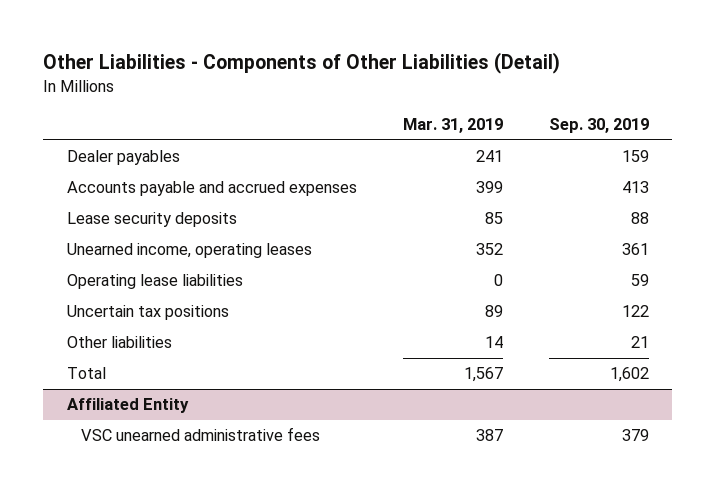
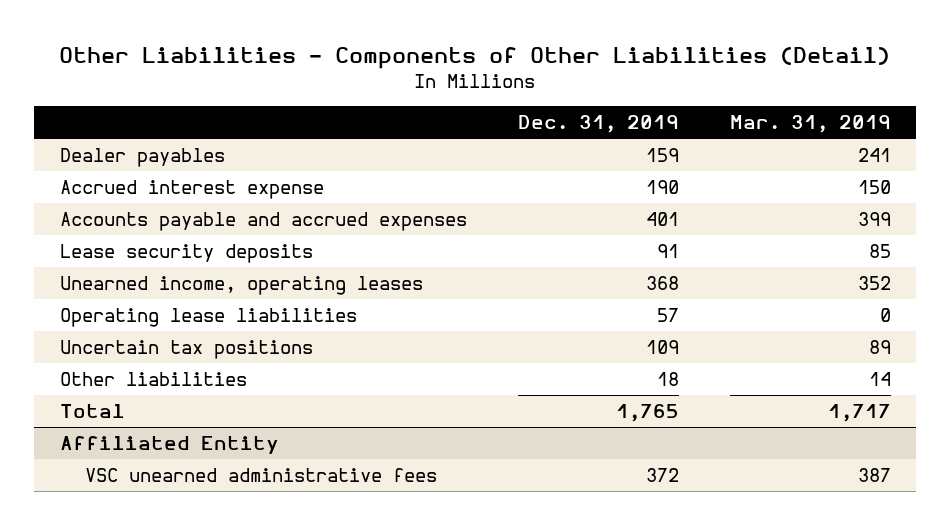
- | Mar. 31, 2019 | Sep. 30, 2019
+ | Dec. 31, 2019 | Mar. 31, 2019
+ Accrued interest expense | 190 | 150
- Total | 1,567 | 1,602
+ Total | 1,765 | 1,717

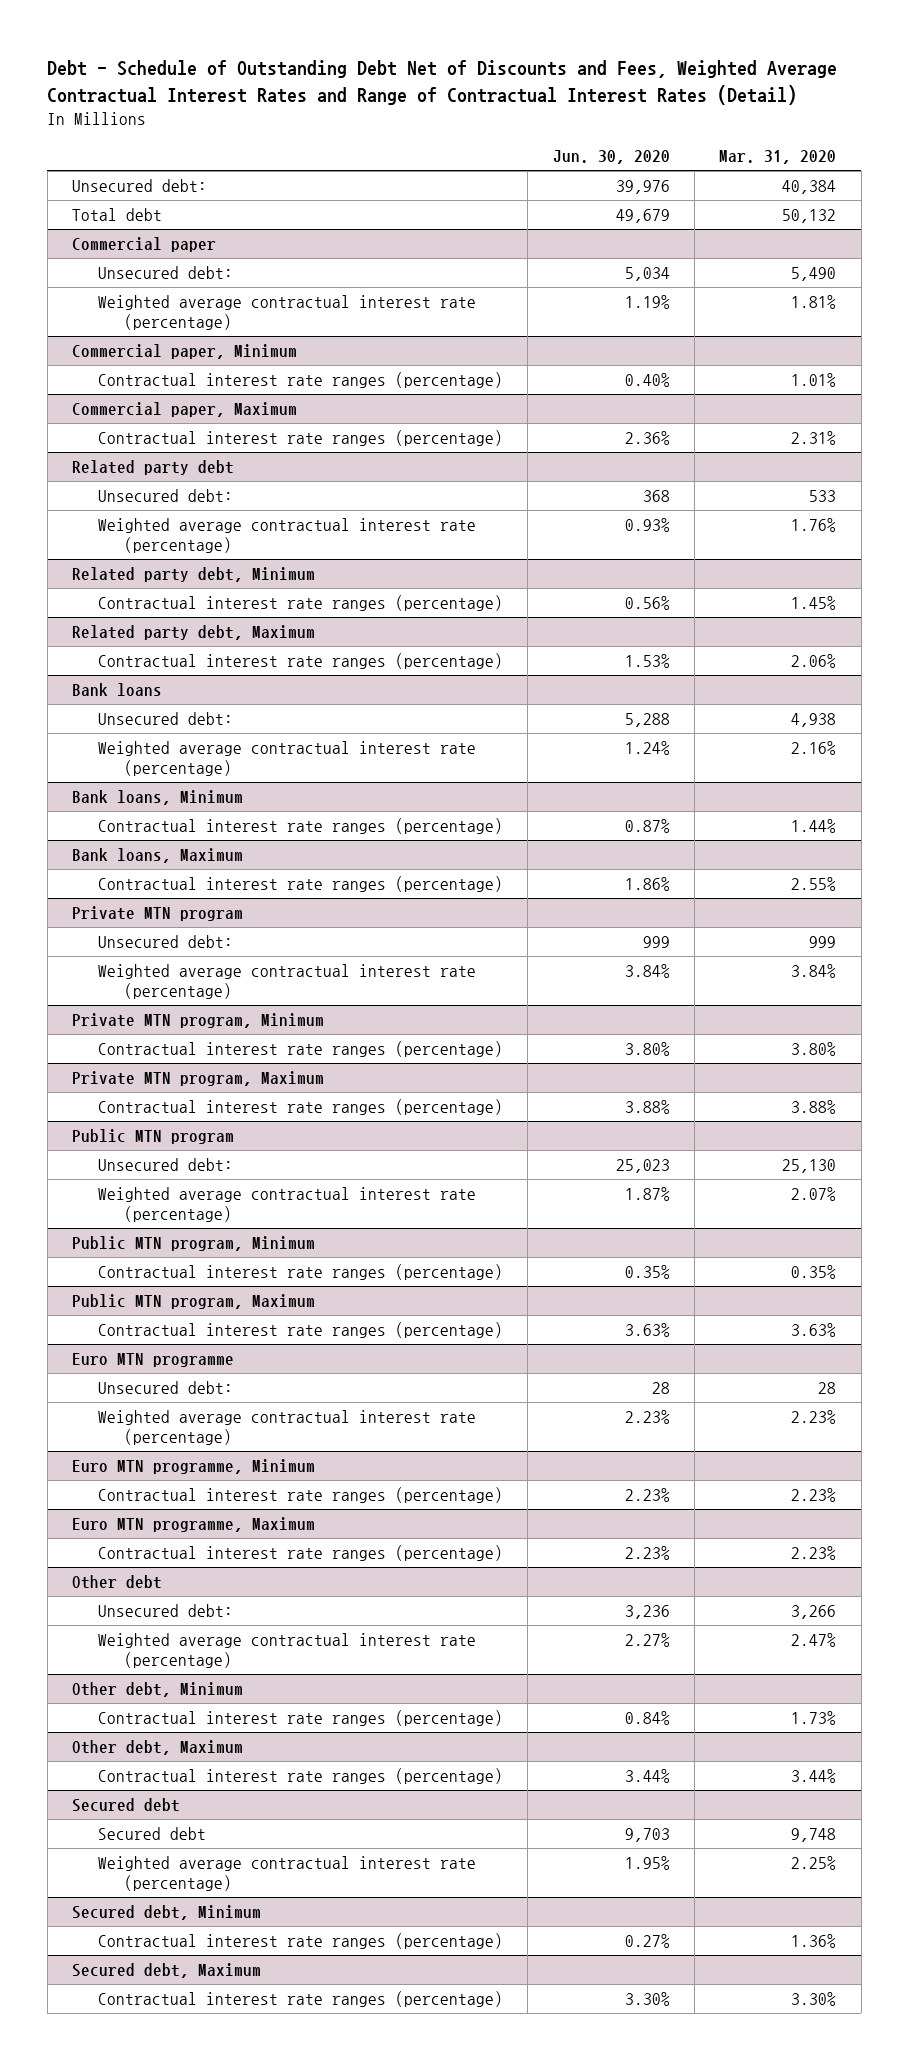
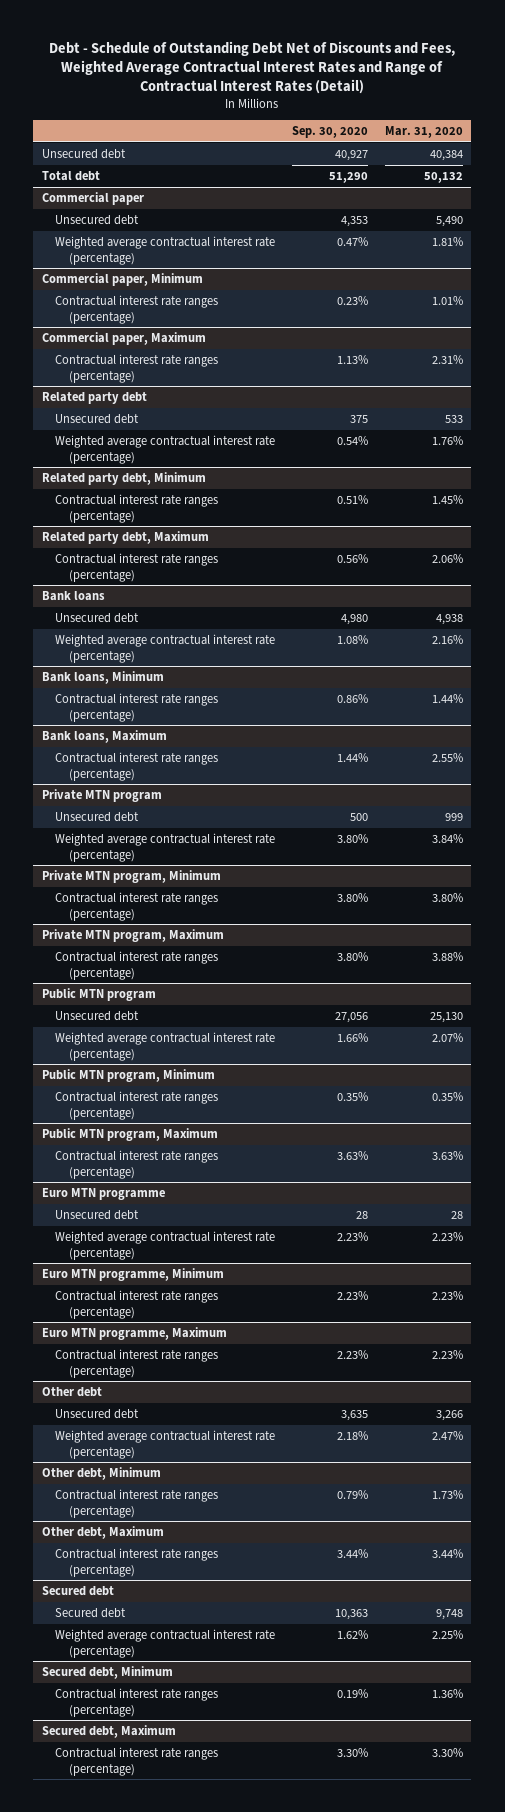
- | Jun. 30, 2020 | Mar. 31, 2020
+ | Sep. 30, 2020 | Mar. 31, 2020
- Unsecured debt: | 39,976 | 40,384
+ Unsecured debt | 40,927 | 40,384
@ Commercial paper
- Unsecured debt: | 5,034 | 5,490
+ Unsecured debt | 4,353 | 5,490
@ Related party debt
- Unsecured debt: | 368 | 533
+ Unsecured debt | 375 | 533
@ Bank loans
- Unsecured debt: | 5,288 | 4,938
+ Unsecured debt | 4,980 | 4,938
@ Private MTN program
- Unsecured debt: | 999 | 999
+ Unsecured debt | 500 | 999
@ Public MTN program
- Unsecured debt: | 25,023 | 25,130
+ Unsecured debt | 27,056 | 25,130
@ Euro MTN programme
- Unsecured debt: | 28 | 28
+ Unsecured debt | 28 | 28
@ Other debt
- Unsecured debt: | 3,236 | 3,266
+ Unsecured debt | 3,635 | 3,266

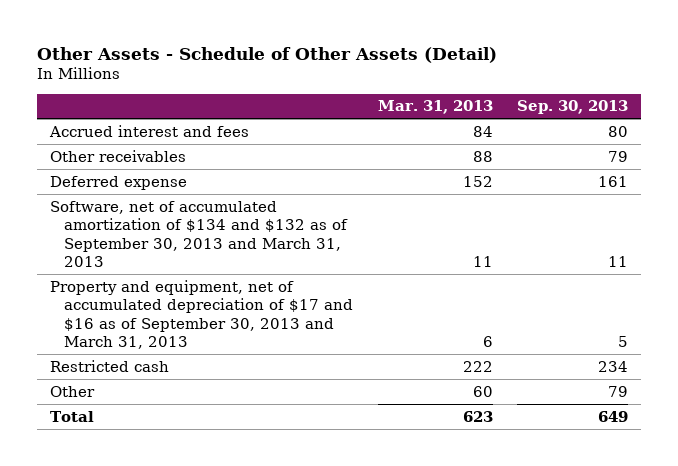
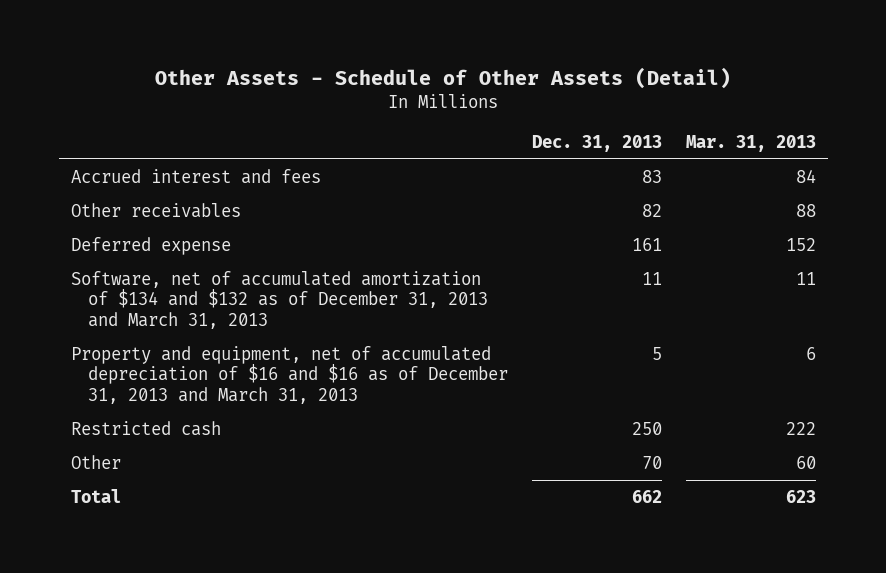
- | Mar. 31, 2013 | Sep. 30, 2013
+ | Dec. 31, 2013 | Mar. 31, 2013
- Software, net of accumulated amortization of $134 and $132 as of September 30, 2013 and March 31, 2013 | 11 | 11
- Property and equipment, net of accumulated depreciation of $17 and $16 as of September 30, 2013 and March 31, 2013 | 6 | 5
+ Software, net of accumulated amortization of $134 and $132 as of December 31, 2013 and March 31, 2013 | 11 | 11
+ Property and equipment, net of accumulated depreciation of $16 and $16 as of December 31, 2013 and March 31, 2013 | 5 | 6

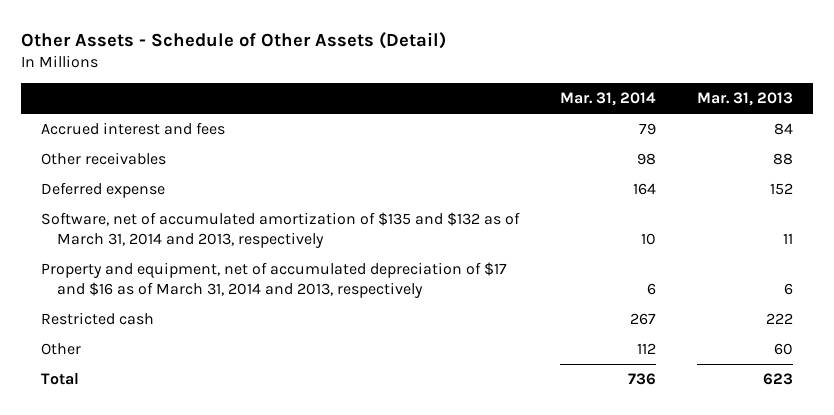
- | Dec. 31, 2013 | Mar. 31, 2013
+ | Mar. 31, 2014 | Mar. 31, 2013
- Software, net of accumulated amortization of $134 and $132 as of December 31, 2013 and March 31, 2013 | 11 | 11
- Property and equipment, net of accumulated depreciation of $16 and $16 as of December 31, 2013 and March 31, 2013 | 5 | 6
+ Software, net of accumulated amortization of $135 and $132 as of March 31, 2014 and 2013, respectively | 10 | 11
+ Property and equipment, net of accumulated depreciation of $17 and $16 as of March 31, 2014 and 2013, respectively | 6 | 6

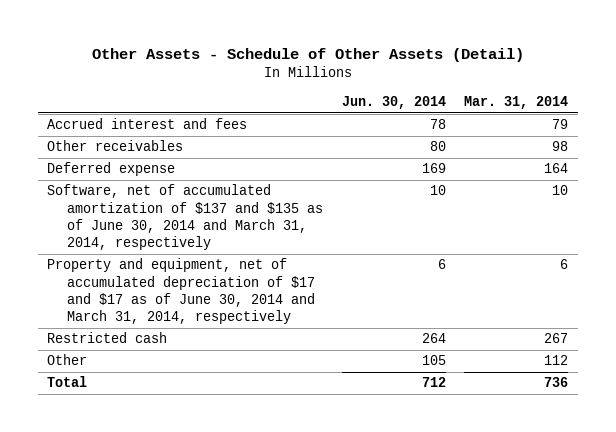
- | Mar. 31, 2014 | Mar. 31, 2013
+ | Jun. 30, 2014 | Mar. 31, 2014
- Software, net of accumulated amortization of $135 and $132 as of March 31, 2014 and 2013, respectively | 10 | 11
- Property and equipment, net of accumulated depreciation of $17 and $16 as of March 31, 2014 and 2013, respectively | 6 | 6
+ Software, net of accumulated amortization of $137 and $135 as of June 30, 2014 and March 31, 2014, respectively | 10 | 10
+ Property and equipment, net of accumulated depreciation of $17 and $17 as of June 30, 2014 and March 31, 2014, respectively | 6 | 6

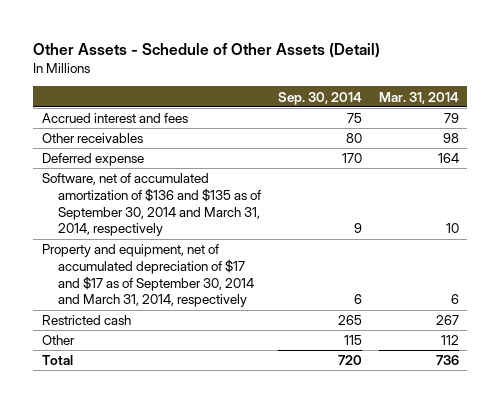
- | Jun. 30, 2014 | Mar. 31, 2014
+ | Sep. 30, 2014 | Mar. 31, 2014
- Software, net of accumulated amortization of $137 and $135 as of June 30, 2014 and March 31, 2014, respectively | 10 | 10
- Property and equipment, net of accumulated depreciation of $17 and $17 as of June 30, 2014 and March 31, 2014, respectively | 6 | 6
+ Software, net of accumulated amortization of $136 and $135 as of September 30, 2014 and March 31, 2014, respectively | 9 | 10
+ Property and equipment, net of accumulated depreciation of $17 and $17 as of September 30, 2014 and March 31, 2014, respectively | 6 | 6

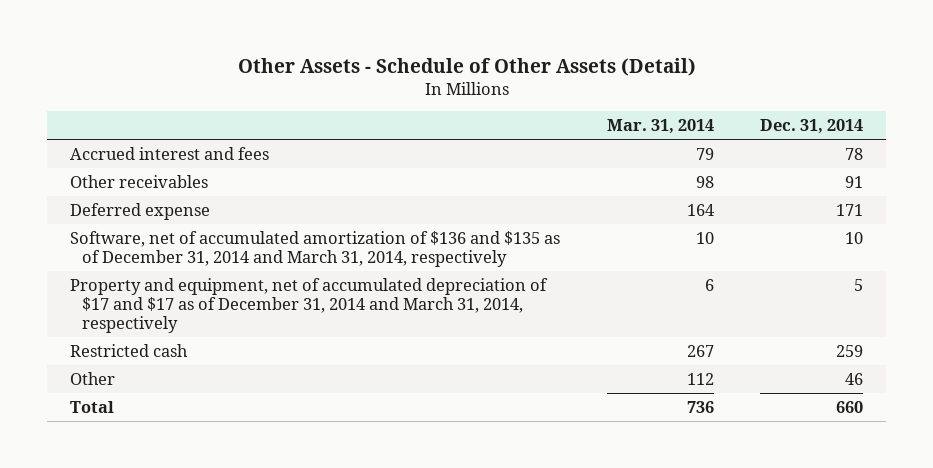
- | Sep. 30, 2014 | Mar. 31, 2014
+ | Mar. 31, 2014 | Dec. 31, 2014
- Software, net of accumulated amortization of $136 and $135 as of September 30, 2014 and March 31, 2014, respectively | 9 | 10
- Property and equipment, net of accumulated depreciation of $17 and $17 as of September 30, 2014 and March 31, 2014, respectively | 6 | 6
+ Software, net of accumulated amortization of $136 and $135 as of December 31, 2014 and March 31, 2014, respectively | 10 | 10
+ Property and equipment, net of accumulated depreciation of $17 and $17 as of December 31, 2014 and March 31, 2014, respectively | 6 | 5

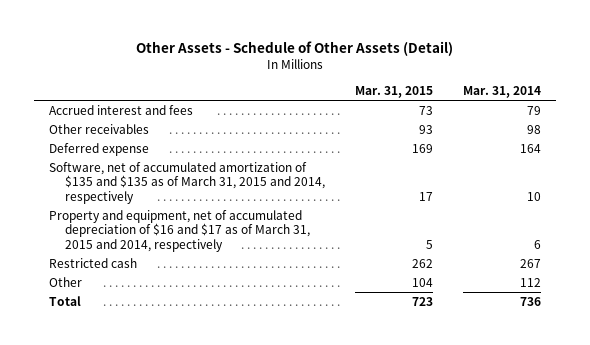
- | Mar. 31, 2014 | Dec. 31, 2014
+ | Mar. 31, 2015 | Mar. 31, 2014
- Software, net of accumulated amortization of $136 and $135 as of December 31, 2014 and March 31, 2014, respectively | 10 | 10
- Property and equipment, net of accumulated depreciation of $17 and $17 as of December 31, 2014 and March 31, 2014, respectively | 6 | 5
+ Software, net of accumulated amortization of $135 and $135 as of March 31, 2015 and 2014, respectively | 17 | 10
+ Property and equipment, net of accumulated depreciation of $16 and $17 as of March 31, 2015 and 2014, respectively | 5 | 6

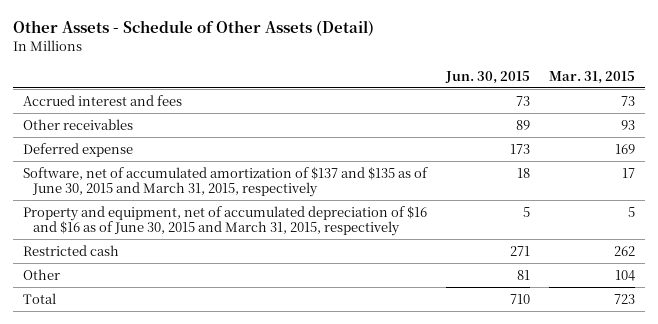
- | Mar. 31, 2015 | Mar. 31, 2014
+ | Jun. 30, 2015 | Mar. 31, 2015
- Software, net of accumulated amortization of $135 and $135 as of March 31, 2015 and 2014, respectively | 17 | 10
- Property and equipment, net of accumulated depreciation of $16 and $17 as of March 31, 2015 and 2014, respectively | 5 | 6
+ Software, net of accumulated amortization of $137 and $135 as of June 30, 2015 and March 31, 2015, respectively | 18 | 17
+ Property and equipment, net of accumulated depreciation of $16 and $16 as of June 30, 2015 and March 31, 2015, respectively | 5 | 5

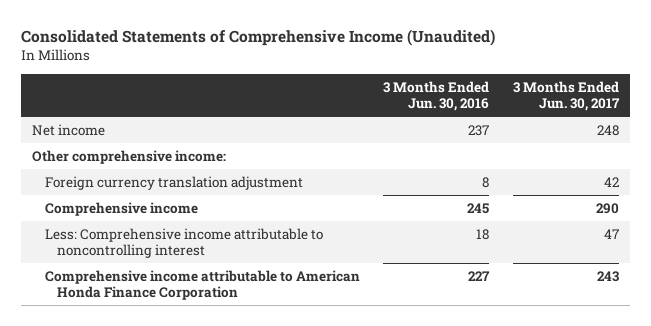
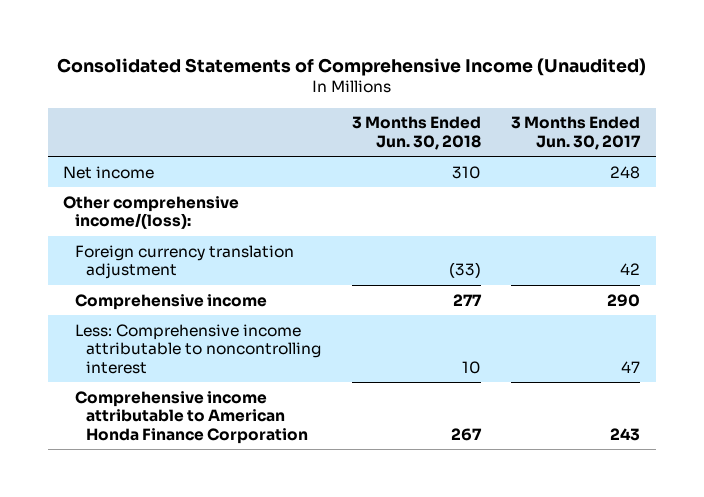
- | 3 Months Ended Jun. 30, 2016 | 3 Months Ended Jun. 30, 2017
+ | 3 Months Ended Jun. 30, 2018 | 3 Months Ended Jun. 30, 2017
- Other comprehensive income:
+ Other comprehensive income/(loss):

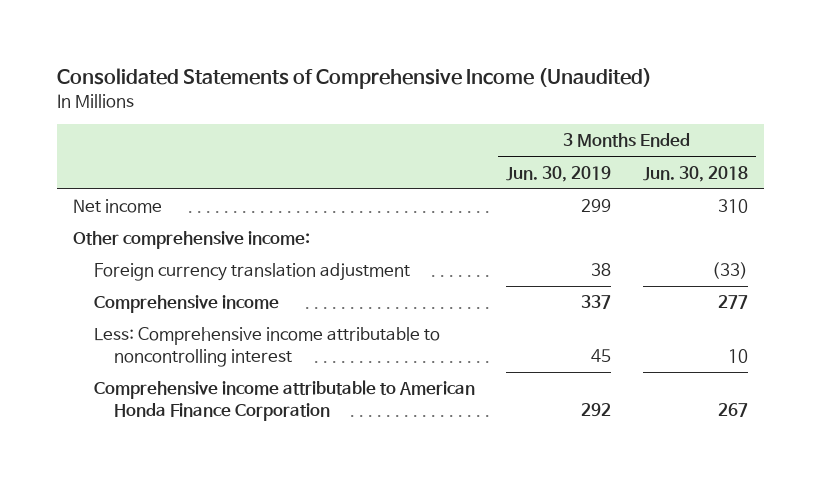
- | 3 Months Ended Jun. 30, 2018 | 3 Months Ended Jun. 30, 2017
+ | 3 Months Ended Jun. 30, 2019 | 3 Months Ended Jun. 30, 2018
- Other comprehensive income/(loss):
+ Other comprehensive income:

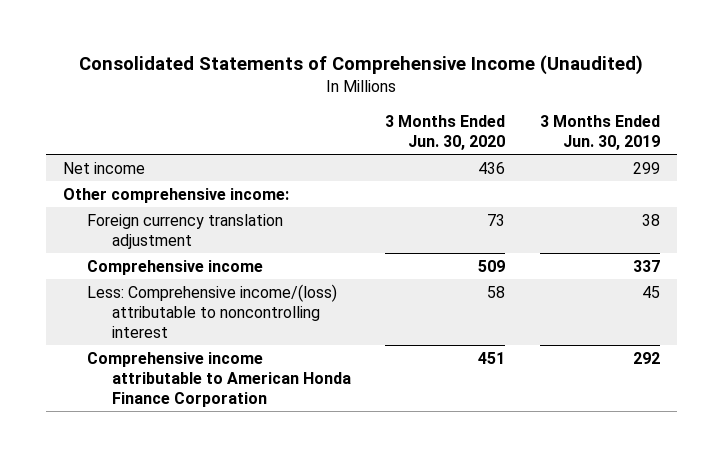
- | 3 Months Ended Jun. 30, 2019 | 3 Months Ended Jun. 30, 2018
+ | 3 Months Ended Jun. 30, 2020 | 3 Months Ended Jun. 30, 2019
- Less: Comprehensive income attributable to noncontrolling interest | 45 | 10
+ Less: Comprehensive income/(loss) attributable to noncontrolling interest | 58 | 45

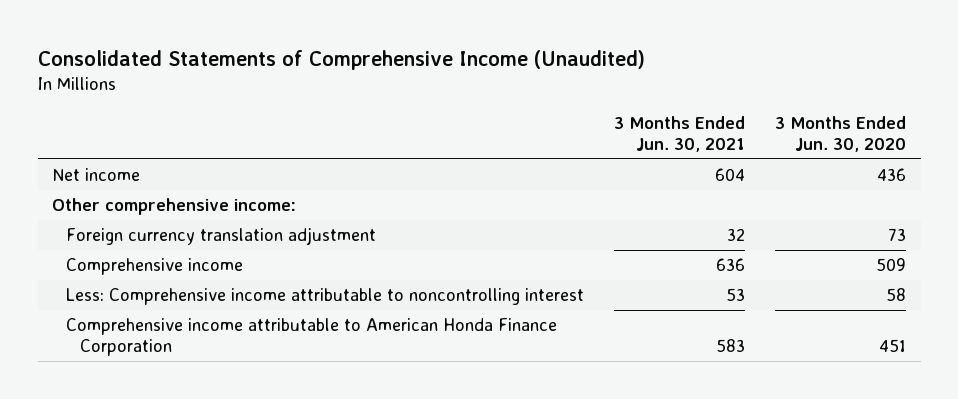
- | 3 Months Ended Jun. 30, 2020 | 3 Months Ended Jun. 30, 2019
+ | 3 Months Ended Jun. 30, 2021 | 3 Months Ended Jun. 30, 2020
- Less: Comprehensive income/(loss) attributable to noncontrolling interest | 58 | 45
+ Less: Comprehensive income attributable to noncontrolling interest | 53 | 58

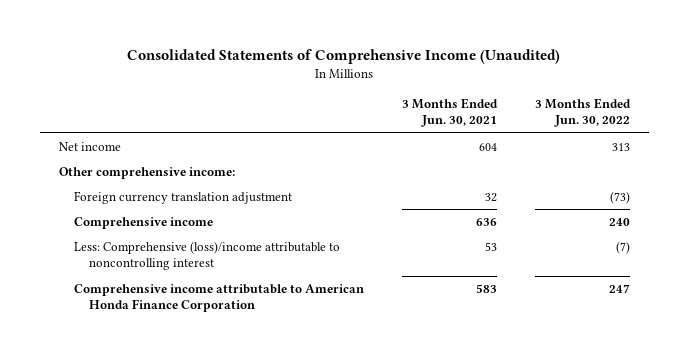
- | 3 Months Ended Jun. 30, 2021 | 3 Months Ended Jun. 30, 2020
+ | 3 Months Ended Jun. 30, 2021 | 3 Months Ended Jun. 30, 2022
- Less: Comprehensive income attributable to noncontrolling interest | 53 | 58
+ Less: Comprehensive (loss)/income attributable to noncontrolling interest | 53 | (7)

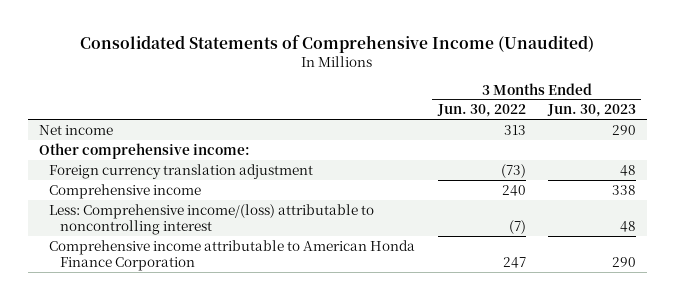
- | 3 Months Ended Jun. 30, 2021 | 3 Months Ended Jun. 30, 2022
+ | 3 Months Ended Jun. 30, 2022 | 3 Months Ended Jun. 30, 2023
- Less: Comprehensive (loss)/income attributable to noncontrolling interest | 53 | (7)
+ Less: Comprehensive income/(loss) attributable to noncontrolling interest | (7) | 48

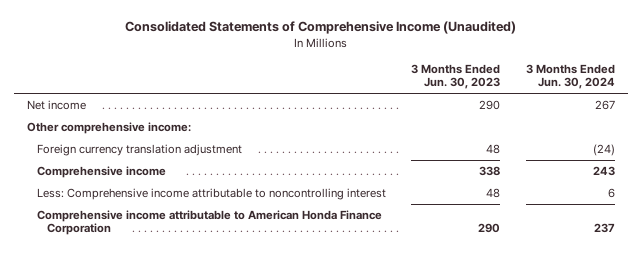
- | 3 Months Ended Jun. 30, 2022 | 3 Months Ended Jun. 30, 2023
+ | 3 Months Ended Jun. 30, 2023 | 3 Months Ended Jun. 30, 2024
- Less: Comprehensive income/(loss) attributable to noncontrolling interest | (7) | 48
+ Less: Comprehensive income attributable to noncontrolling interest | 48 | 6

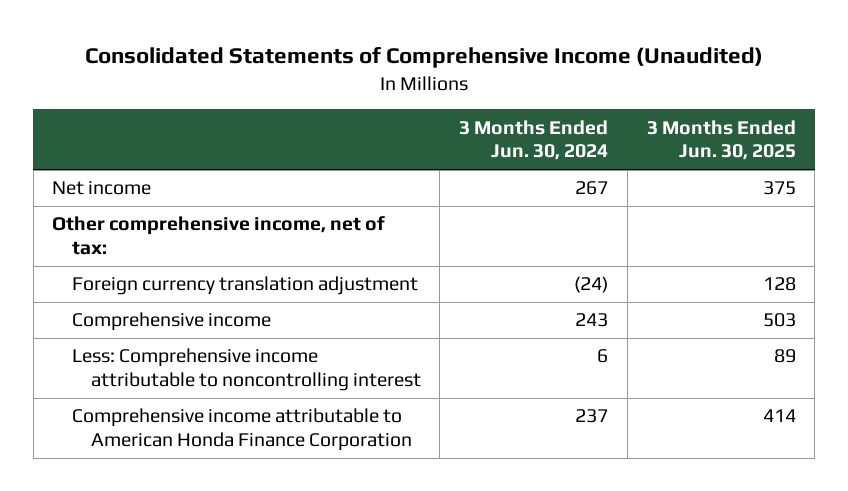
- | 3 Months Ended Jun. 30, 2023 | 3 Months Ended Jun. 30, 2024
+ | 3 Months Ended Jun. 30, 2024 | 3 Months Ended Jun. 30, 2025
- Other comprehensive income:
+ Other comprehensive income, net of tax:

